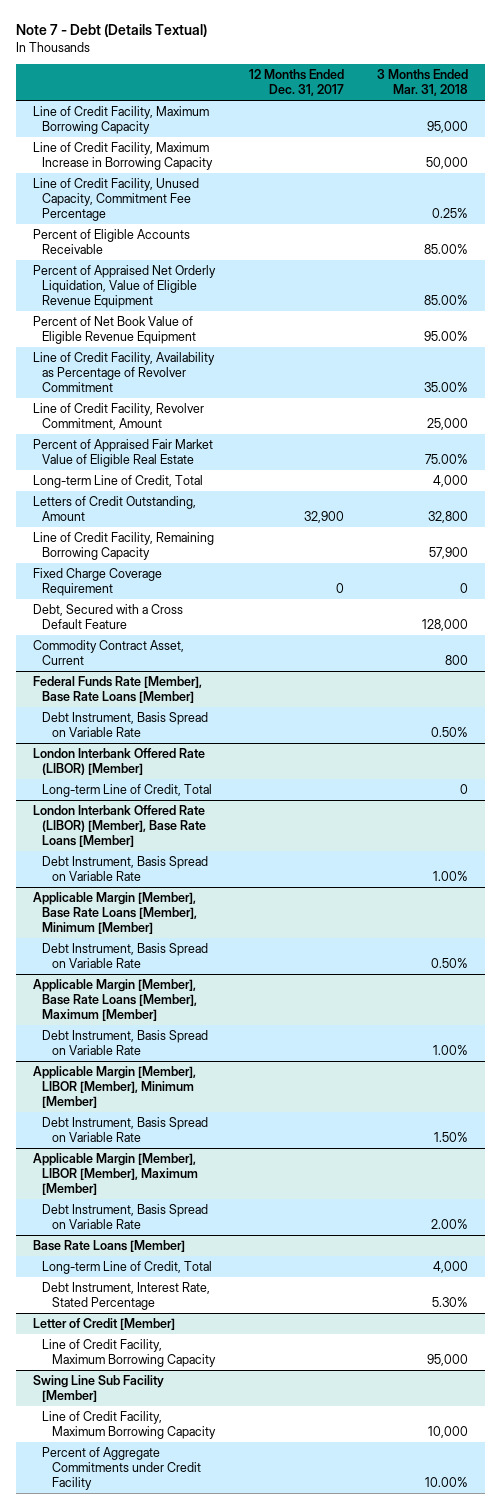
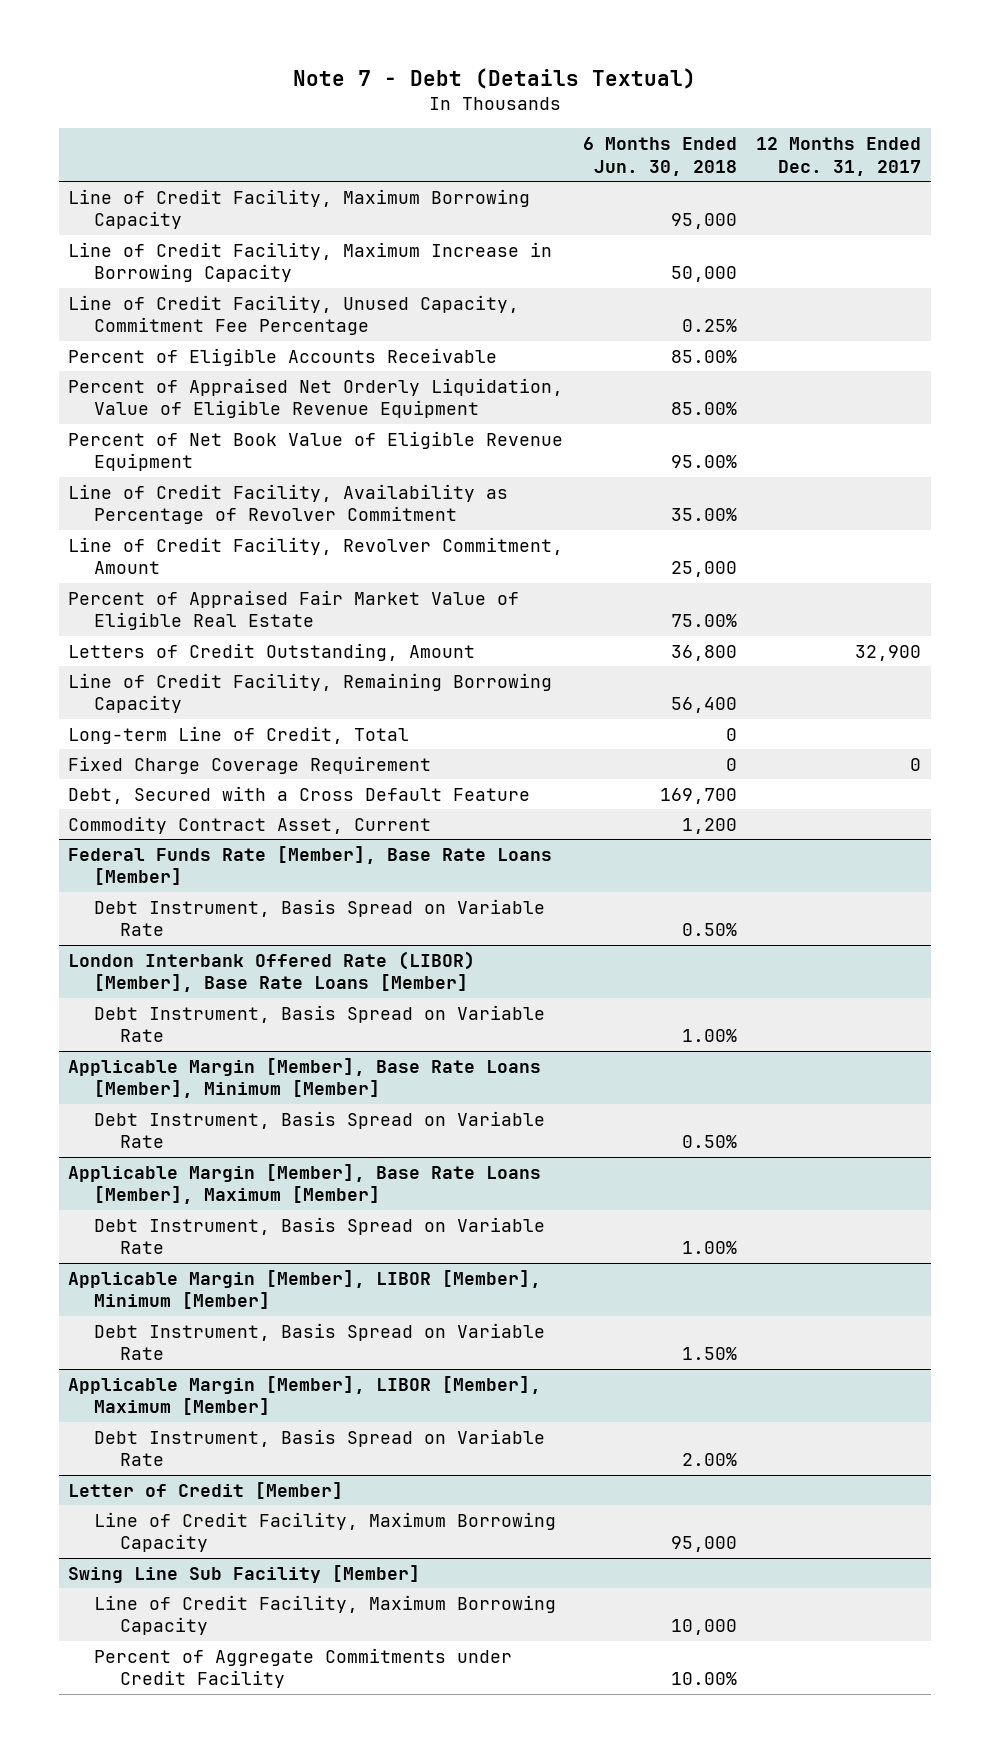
- | 12 Months Ended Dec. 31, 2017 | 3 Months Ended Mar. 31, 2018
+ | 6 Months Ended Jun. 30, 2018 | 12 Months Ended Dec. 31, 2017
moved down: Long-term Line of Credit, Total | 0 |
- London Interbank Offered Rate (LIBOR) [Member]
- Long-term Line of Credit, Total | | 0
- Base Rate Loans [Member]
- Long-term Line of Credit, Total | | 4,000
- Debt Instrument, Interest Rate, Stated Percentage | | 5.30%

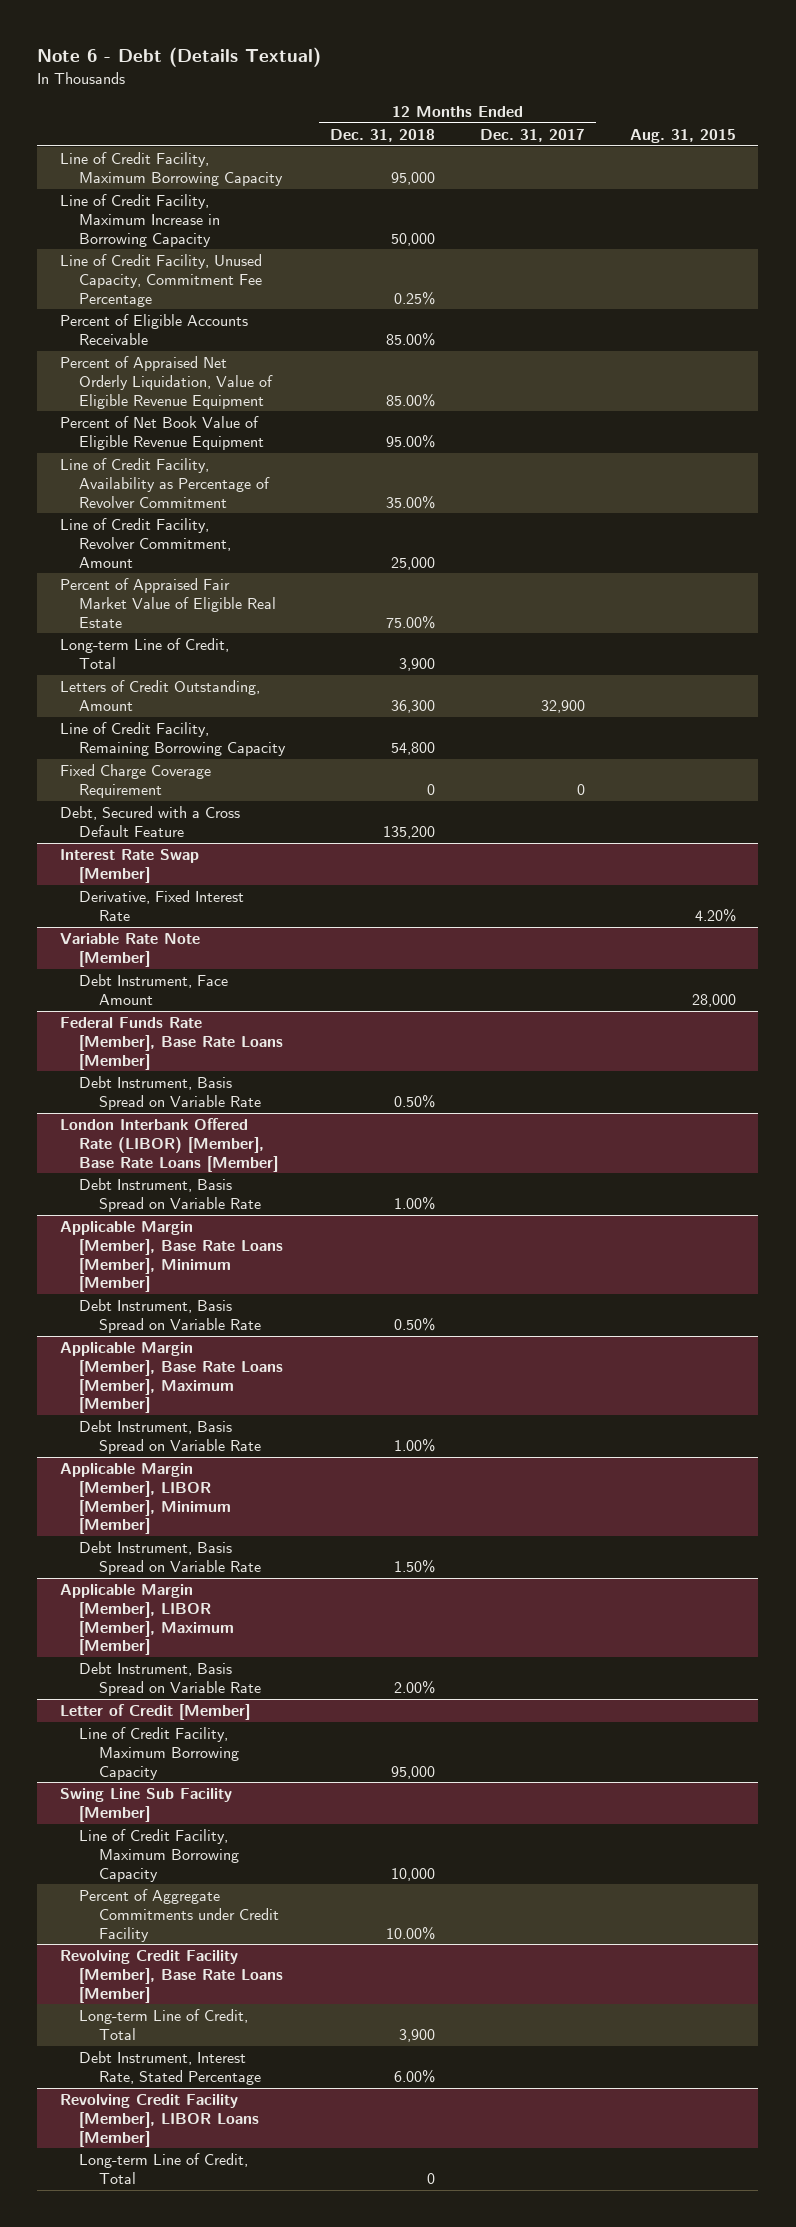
- Note 7 - Debt (Details Textual)
+ Note 6 - Debt (Details Textual)
- | 6 Months Ended Jun. 30, 2018 | 12 Months Ended Dec. 31, 2017
+ | 12 Months Ended Dec. 31, 2018 | 12 Months Ended Dec. 31, 2017 | Aug. 31, 2015
moved up: Long-term Line of Credit, Total | 3,900 | |
- Commodity Contract Asset, Current | 1,200 |
+ Interest Rate Swap [Member]
+ Derivative, Fixed Interest Rate | | | 4.20%
+ Variable Rate Note [Member]
+ Debt Instrument, Face Amount | | | 28,000
+ Revolving Credit Facility [Member], Base Rate Loans [Member]
+ Long-term Line of Credit, Total | 3,900 | |
+ Debt Instrument, Interest Rate, Stated Percentage | 6.00% | |
+ Revolving Credit Facility [Member], LIBOR Loans [Member]
+ Long-term Line of Credit, Total | 0 | |

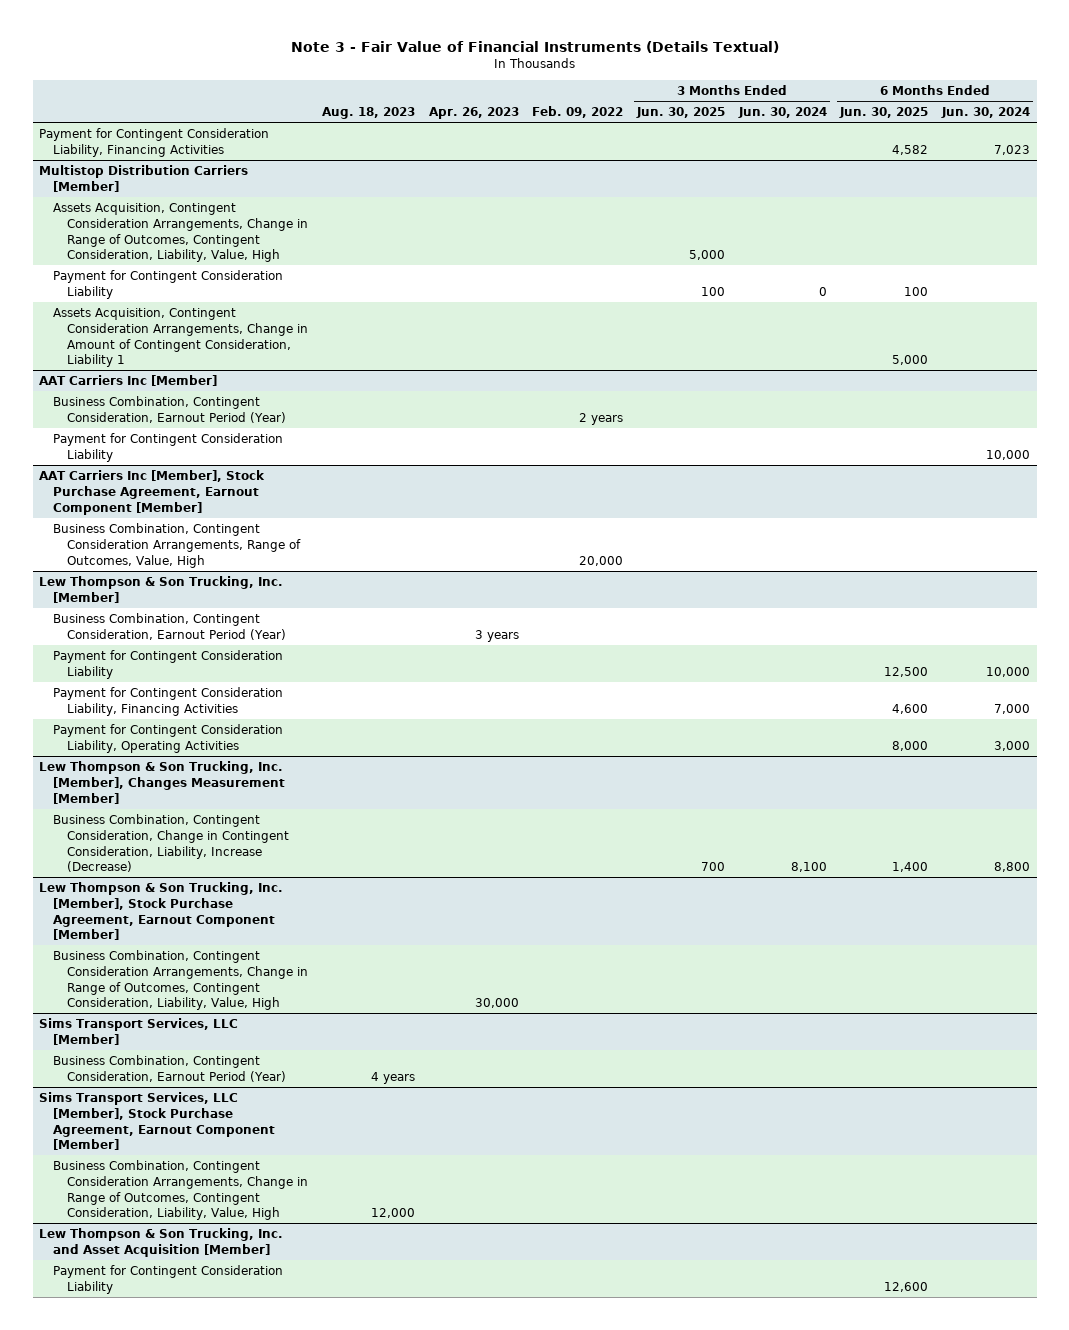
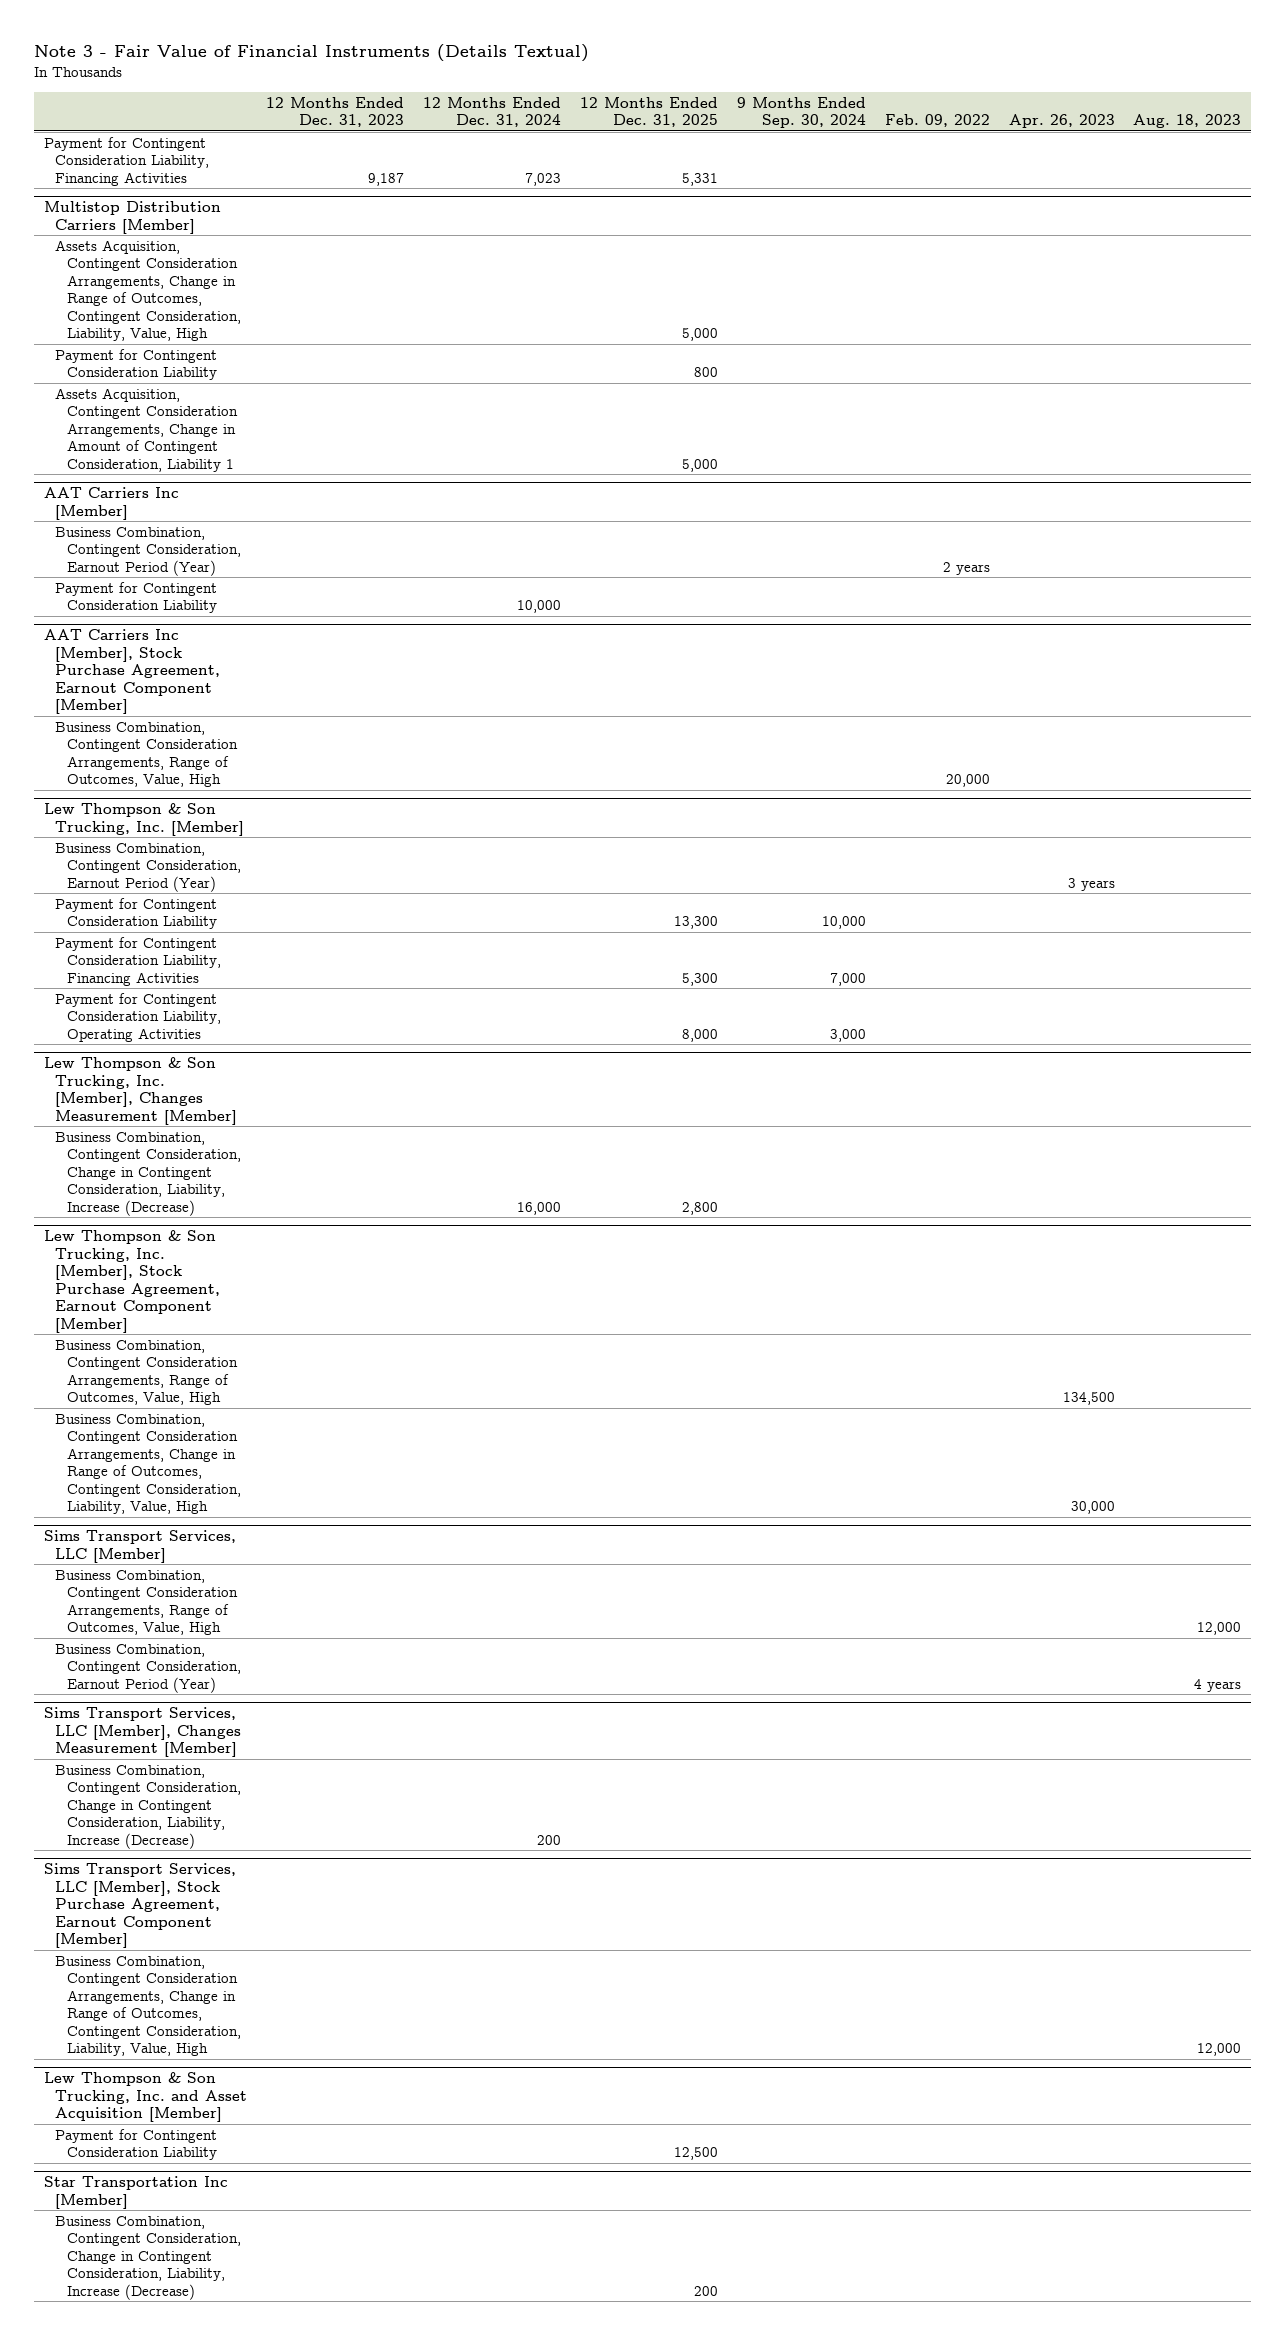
- | Aug. 18, 2023 | Apr. 26, 2023 | Feb. 09, 2022 | 3 Months Ended Jun. 30, 2025 | 3 Months Ended Jun. 30, 2024 | 6 Months Ended Jun. 30, 2025 | 6 Months Ended Jun. 30, 2024
+ | 12 Months Ended Dec. 31, 2023 | 12 Months Ended Dec. 31, 2024 | 12 Months Ended Dec. 31, 2025 | 9 Months Ended Sep. 30, 2024 | Feb. 09, 2022 | Apr. 26, 2023 | Aug. 18, 2023
@ Lew Thompson & Son Trucking, Inc. [Member], Stock Purchase Agreement, Earnout Component [Member]
+ Business Combination, Contingent Consideration Arrangements, Range of Outcomes, Value, High | | | | | | 134,500 |
@ Sims Transport Services, LLC [Member]
+ Business Combination, Contingent Consideration Arrangements, Range of Outcomes, Value, High | | | | | | | 12,000
+ Sims Transport Services, LLC [Member], Changes Measurement [Member]
+ Business Combination, Contingent Consideration, Change in Contingent Consideration, Liability, Increase (Decrease) | | 200 | | | | |
+ Star Transportation Inc [Member]
+ Business Combination, Contingent Consideration, Change in Contingent Consideration, Liability, Increase (Decrease) | | | 200 | | | |

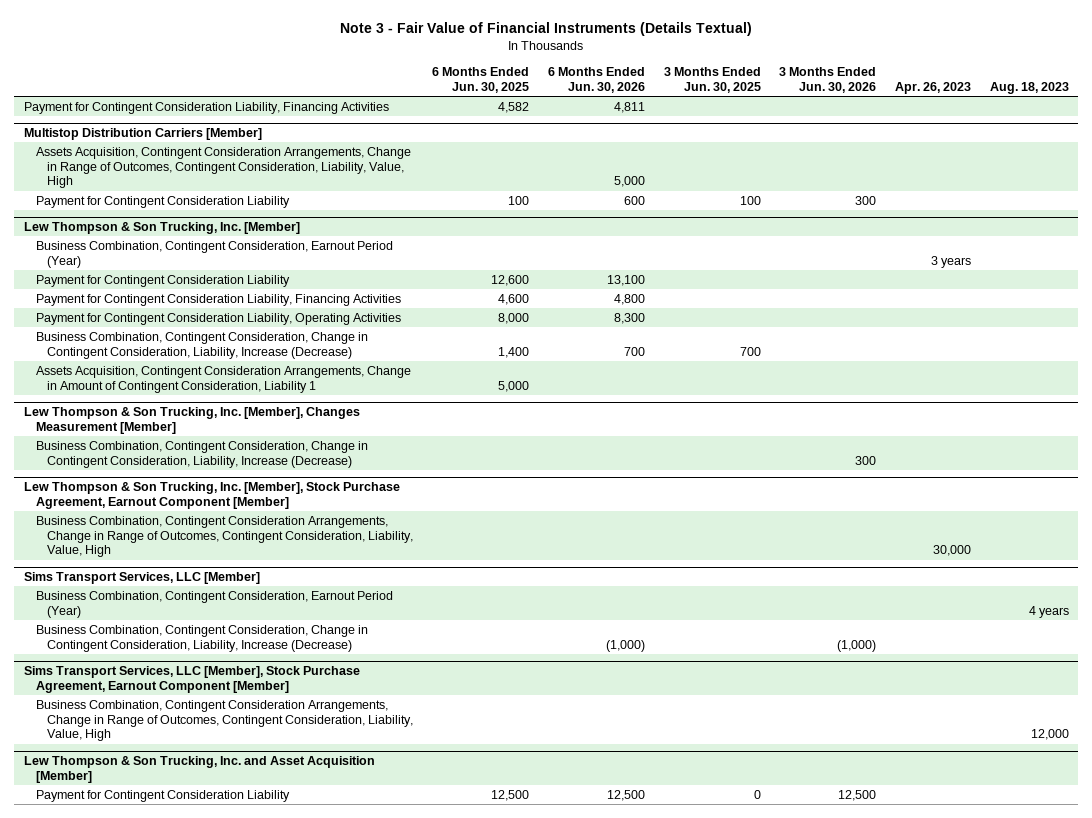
- | 12 Months Ended Dec. 31, 2023 | 12 Months Ended Dec. 31, 2024 | 12 Months Ended Dec. 31, 2025 | 9 Months Ended Sep. 30, 2024 | Feb. 09, 2022 | Apr. 26, 2023 | Aug. 18, 2023
+ | 6 Months Ended Jun. 30, 2025 | 6 Months Ended Jun. 30, 2026 | 3 Months Ended Jun. 30, 2025 | 3 Months Ended Jun. 30, 2026 | Apr. 26, 2023 | Aug. 18, 2023
@ Multistop Distribution Carriers [Member]
- Assets Acquisition, Contingent Consideration Arrangements, Change in Amount of Contingent Consideration, Liability 1 | | | 5,000 | | | |
- AAT Carriers Inc [Member]
- Business Combination, Contingent Consideration, Earnout Period (Year) | | | | | 2 years | |
- Payment for Contingent Consideration Liability | | 10,000 | | | | |
- AAT Carriers Inc [Member], Stock Purchase Agreement, Earnout Component [Member]
- Business Combination, Contingent Consideration Arrangements, Range of Outcomes, Value, High | | | | | 20,000 | |
@ Lew Thompson & Son Trucking, Inc. [Member]
+ Business Combination, Contingent Consideration, Change in Contingent Consideration, Liability, Increase (Decrease) | 1,400 | 700 | 700 | | |
+ Assets Acquisition, Contingent Consideration Arrangements, Change in Amount of Contingent Consideration, Liability 1 | 5,000 | | | | |
@ Lew Thompson & Son Trucking, Inc. [Member], Stock Purchase Agreement, Earnout Component [Member]
- Business Combination, Contingent Consideration Arrangements, Range of Outcomes, Value, High | | | | | | 134,500 |
@ Sims Transport Services, LLC [Member]
- Business Combination, Contingent Consideration Arrangements, Range of Outcomes, Value, High | | | | | | | 12,000
- Sims Transport Services, LLC [Member], Changes Measurement [Member]
- Business Combination, Contingent Consideration, Change in Contingent Consideration, Liability, Increase (Decrease) | | 200 | | | | |
@ Sims Transport Services, LLC [Member]
+ Business Combination, Contingent Consideration, Change in Contingent Consideration, Liability, Increase (Decrease) | | (1,000) | | (1,000) | |
- Star Transportation Inc [Member]
- Business Combination, Contingent Consideration, Change in Contingent Consideration, Liability, Increase (Decrease) | | | 200 | | | |

